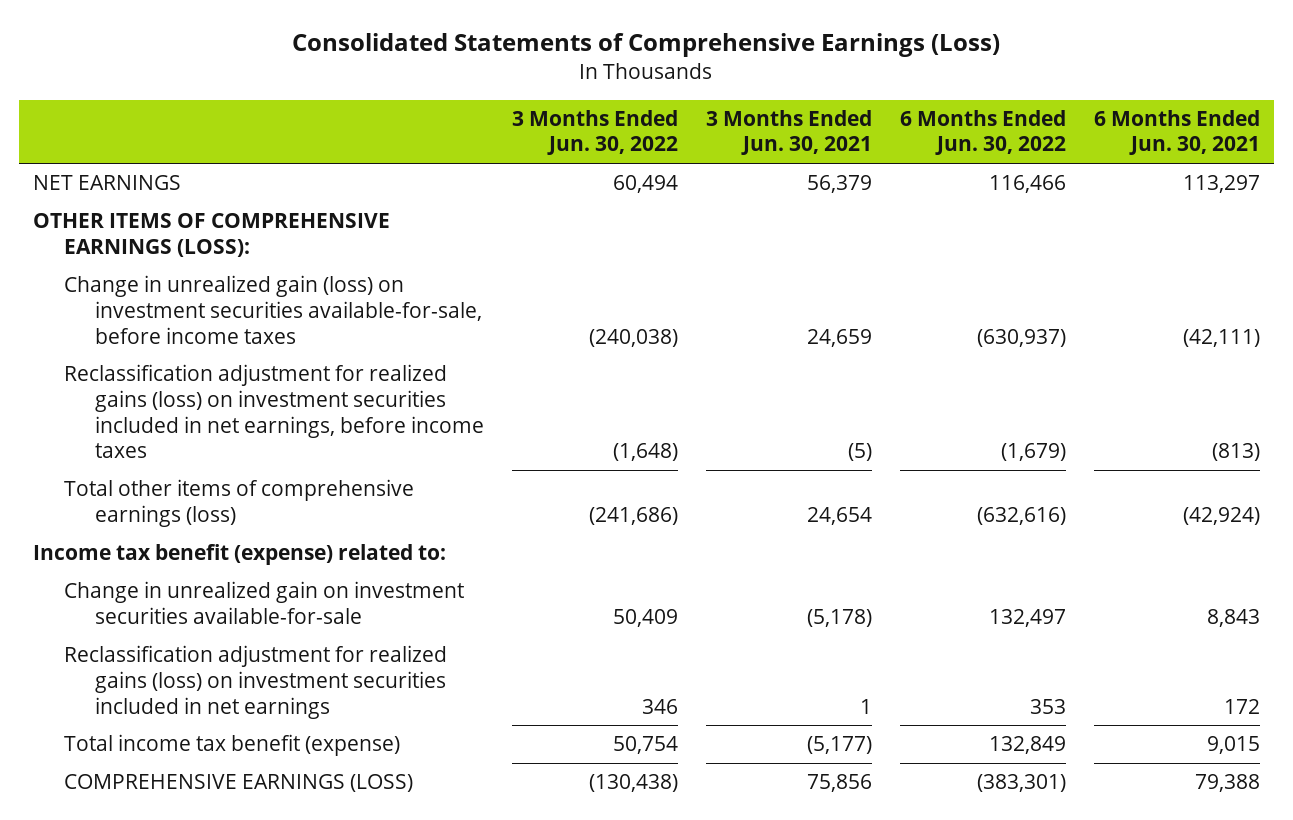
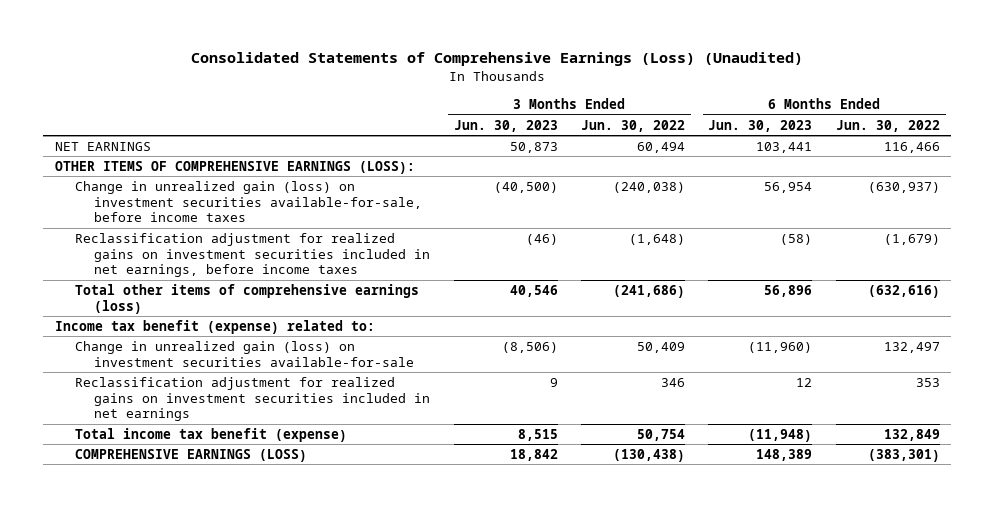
- Consolidated Statements of Comprehensive Earnings (Loss)
+ Consolidated Statements of Comprehensive Earnings (Loss) (Unaudited)
- | 3 Months Ended Jun. 30, 2022 | 3 Months Ended Jun. 30, 2021 | 6 Months Ended Jun. 30, 2022 | 6 Months Ended Jun. 30, 2021
+ | 3 Months Ended Jun. 30, 2023 | 3 Months Ended Jun. 30, 2022 | 6 Months Ended Jun. 30, 2023 | 6 Months Ended Jun. 30, 2022
- Reclassification adjustment for realized gains (loss) on investment securities included in net earnings, before income taxes | (1,648) | (5) | (1,679) | (813)
+ Reclassification adjustment for realized gains on investment securities included in net earnings, before income taxes | (46) | (1,648) | (58) | (1,679)
- Change in unrealized gain on investment securities available-for-sale | 50,409 | (5,178) | 132,497 | 8,843
- Reclassification adjustment for realized gains (loss) on investment securities included in net earnings | 346 | 1 | 353 | 172
+ Change in unrealized gain (loss) on investment securities available-for-sale | (8,506) | 50,409 | (11,960) | 132,497
+ Reclassification adjustment for realized gains on investment securities included in net earnings | 9 | 346 | 12 | 353

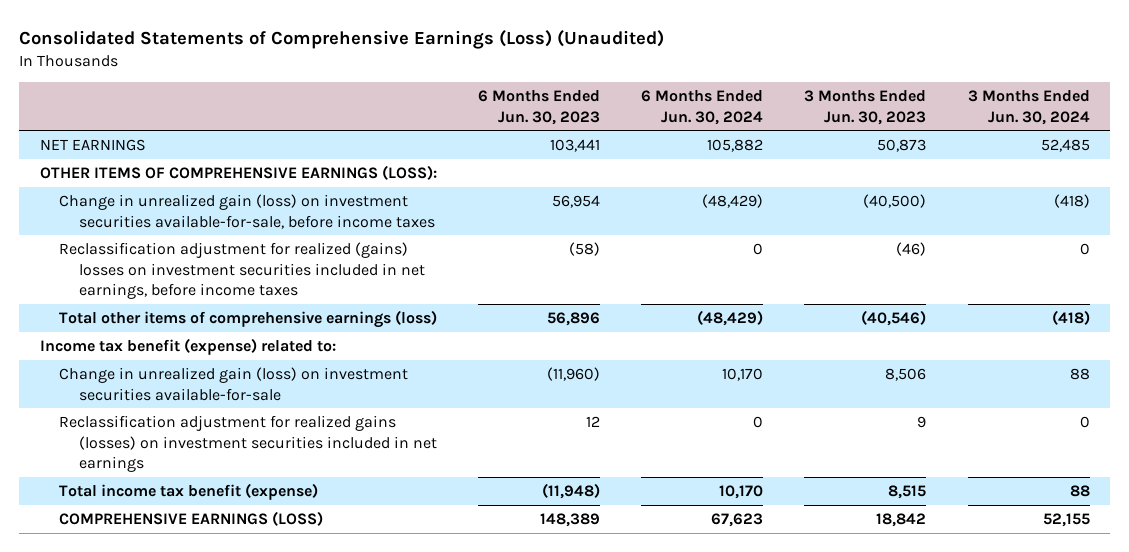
- | 3 Months Ended Jun. 30, 2023 | 3 Months Ended Jun. 30, 2022 | 6 Months Ended Jun. 30, 2023 | 6 Months Ended Jun. 30, 2022
+ | 6 Months Ended Jun. 30, 2023 | 6 Months Ended Jun. 30, 2024 | 3 Months Ended Jun. 30, 2023 | 3 Months Ended Jun. 30, 2024
- Reclassification adjustment for realized gains on investment securities included in net earnings, before income taxes | (46) | (1,648) | (58) | (1,679)
- Total other items of comprehensive earnings (loss) | 40,546 | (241,686) | 56,896 | (632,616)
+ Reclassification adjustment for realized (gains) losses on investment securities included in net earnings, before income taxes | (58) | 0 | (46) | 0
+ Total other items of comprehensive earnings (loss) | 56,896 | (48,429) | (40,546) | (418)
- Change in unrealized gain (loss) on investment securities available-for-sale | (8,506) | 50,409 | (11,960) | 132,497
- Reclassification adjustment for realized gains on investment securities included in net earnings | 9 | 346 | 12 | 353
+ Change in unrealized gain (loss) on investment securities available-for-sale | (11,960) | 10,170 | 8,506 | 88
+ Reclassification adjustment for realized gains (losses) on investment securities included in net earnings | 12 | 0 | 9 | 0

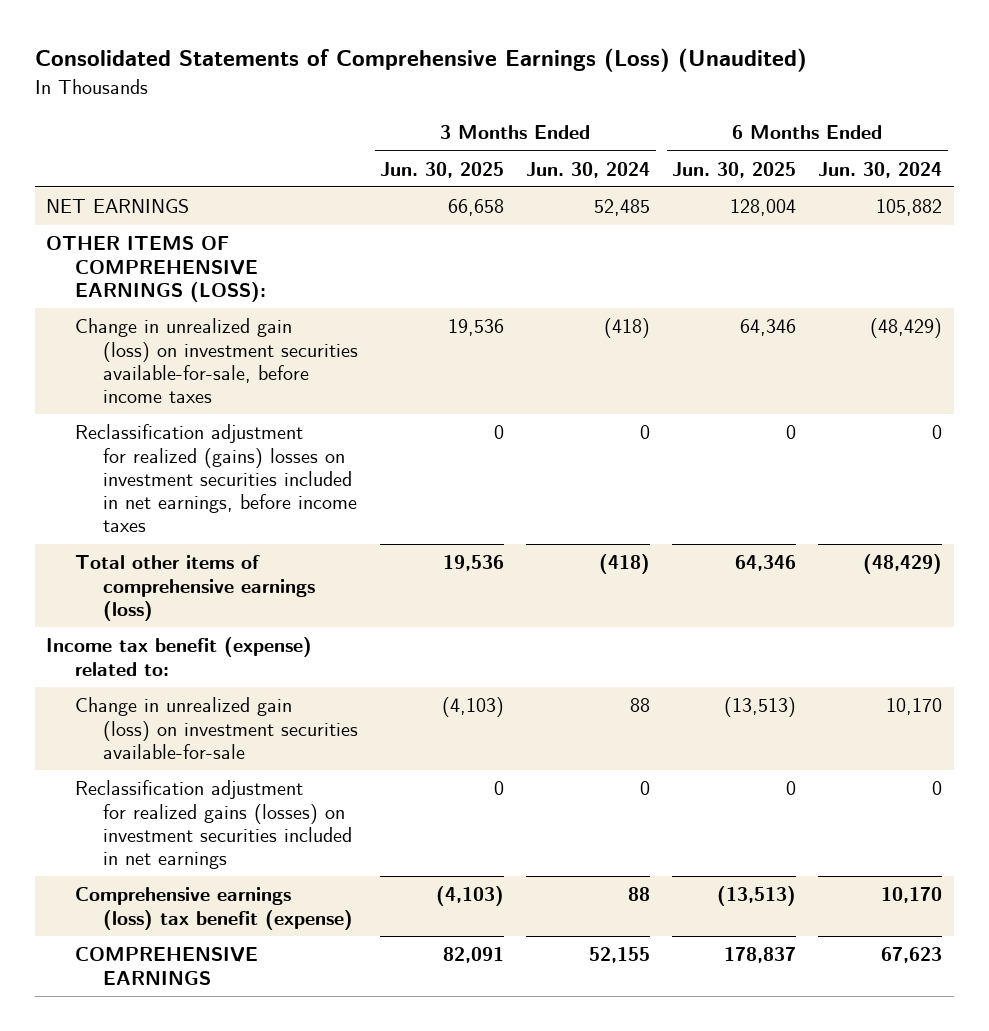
- | 6 Months Ended Jun. 30, 2023 | 6 Months Ended Jun. 30, 2024 | 3 Months Ended Jun. 30, 2023 | 3 Months Ended Jun. 30, 2024
+ | 3 Months Ended Jun. 30, 2025 | 3 Months Ended Jun. 30, 2024 | 6 Months Ended Jun. 30, 2025 | 6 Months Ended Jun. 30, 2024
- Total income tax benefit (expense) | (11,948) | 10,170 | 8,515 | 88
- COMPREHENSIVE EARNINGS (LOSS) | 148,389 | 67,623 | 18,842 | 52,155
+ Comprehensive earnings (loss) tax benefit (expense) | (4,103) | 88 | (13,513) | 10,170
+ COMPREHENSIVE EARNINGS | 82,091 | 52,155 | 178,837 | 67,623

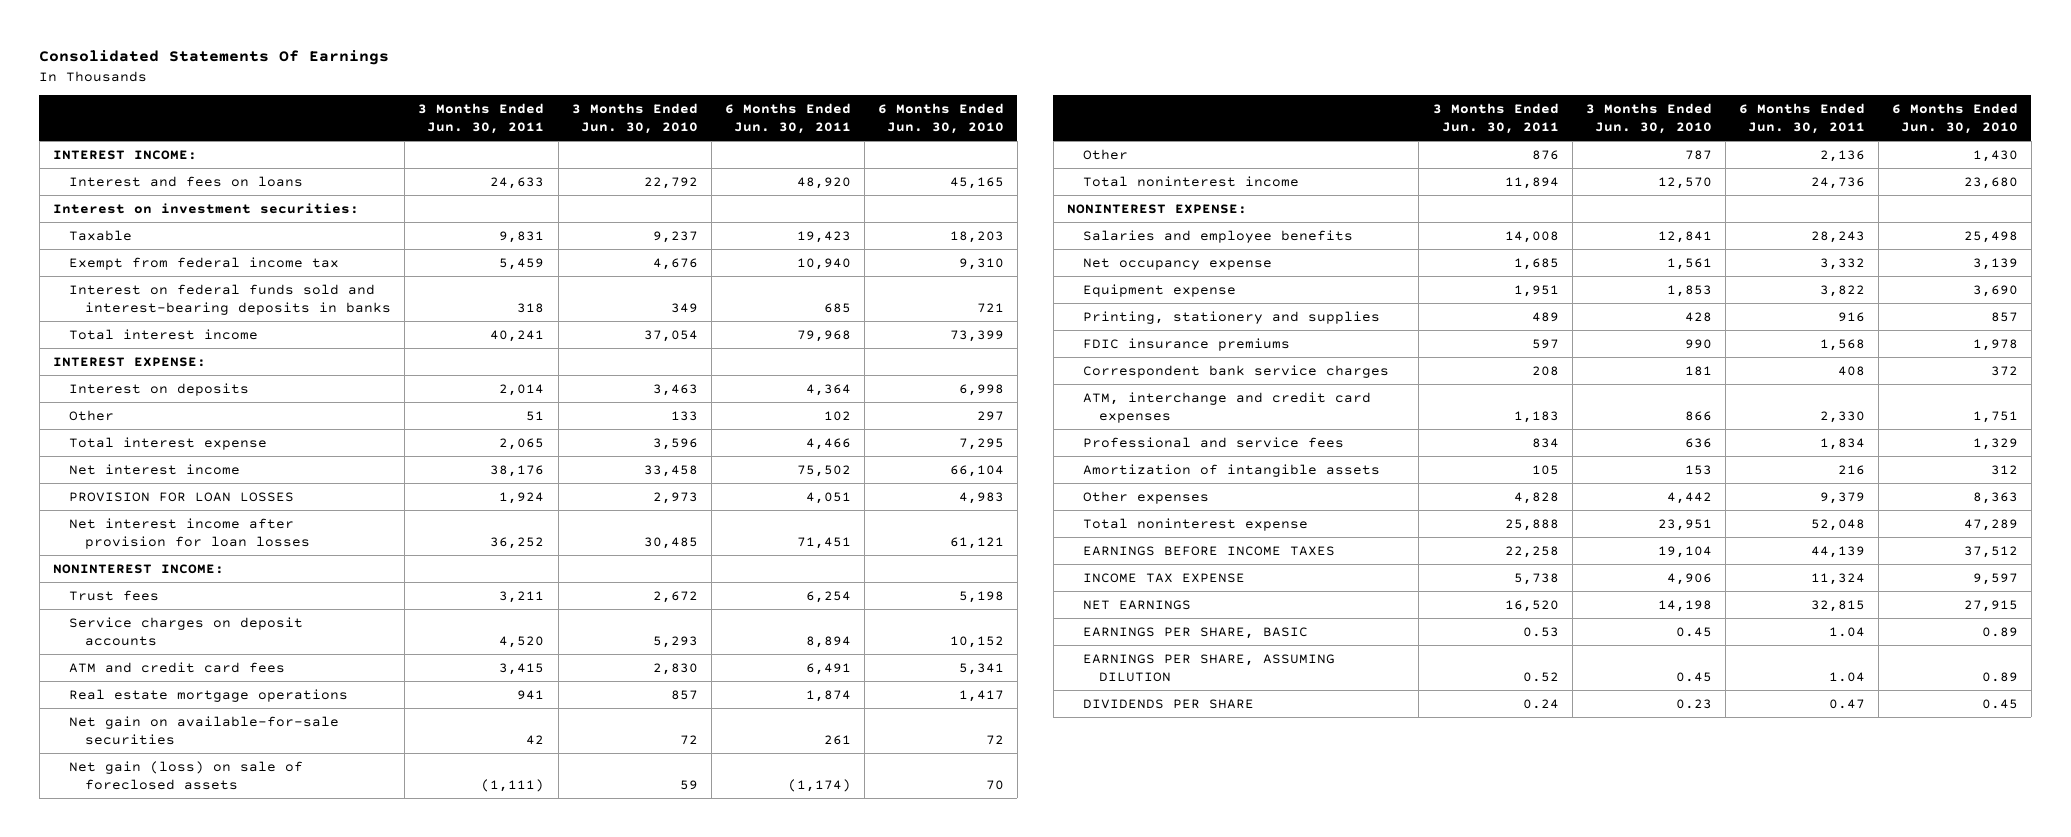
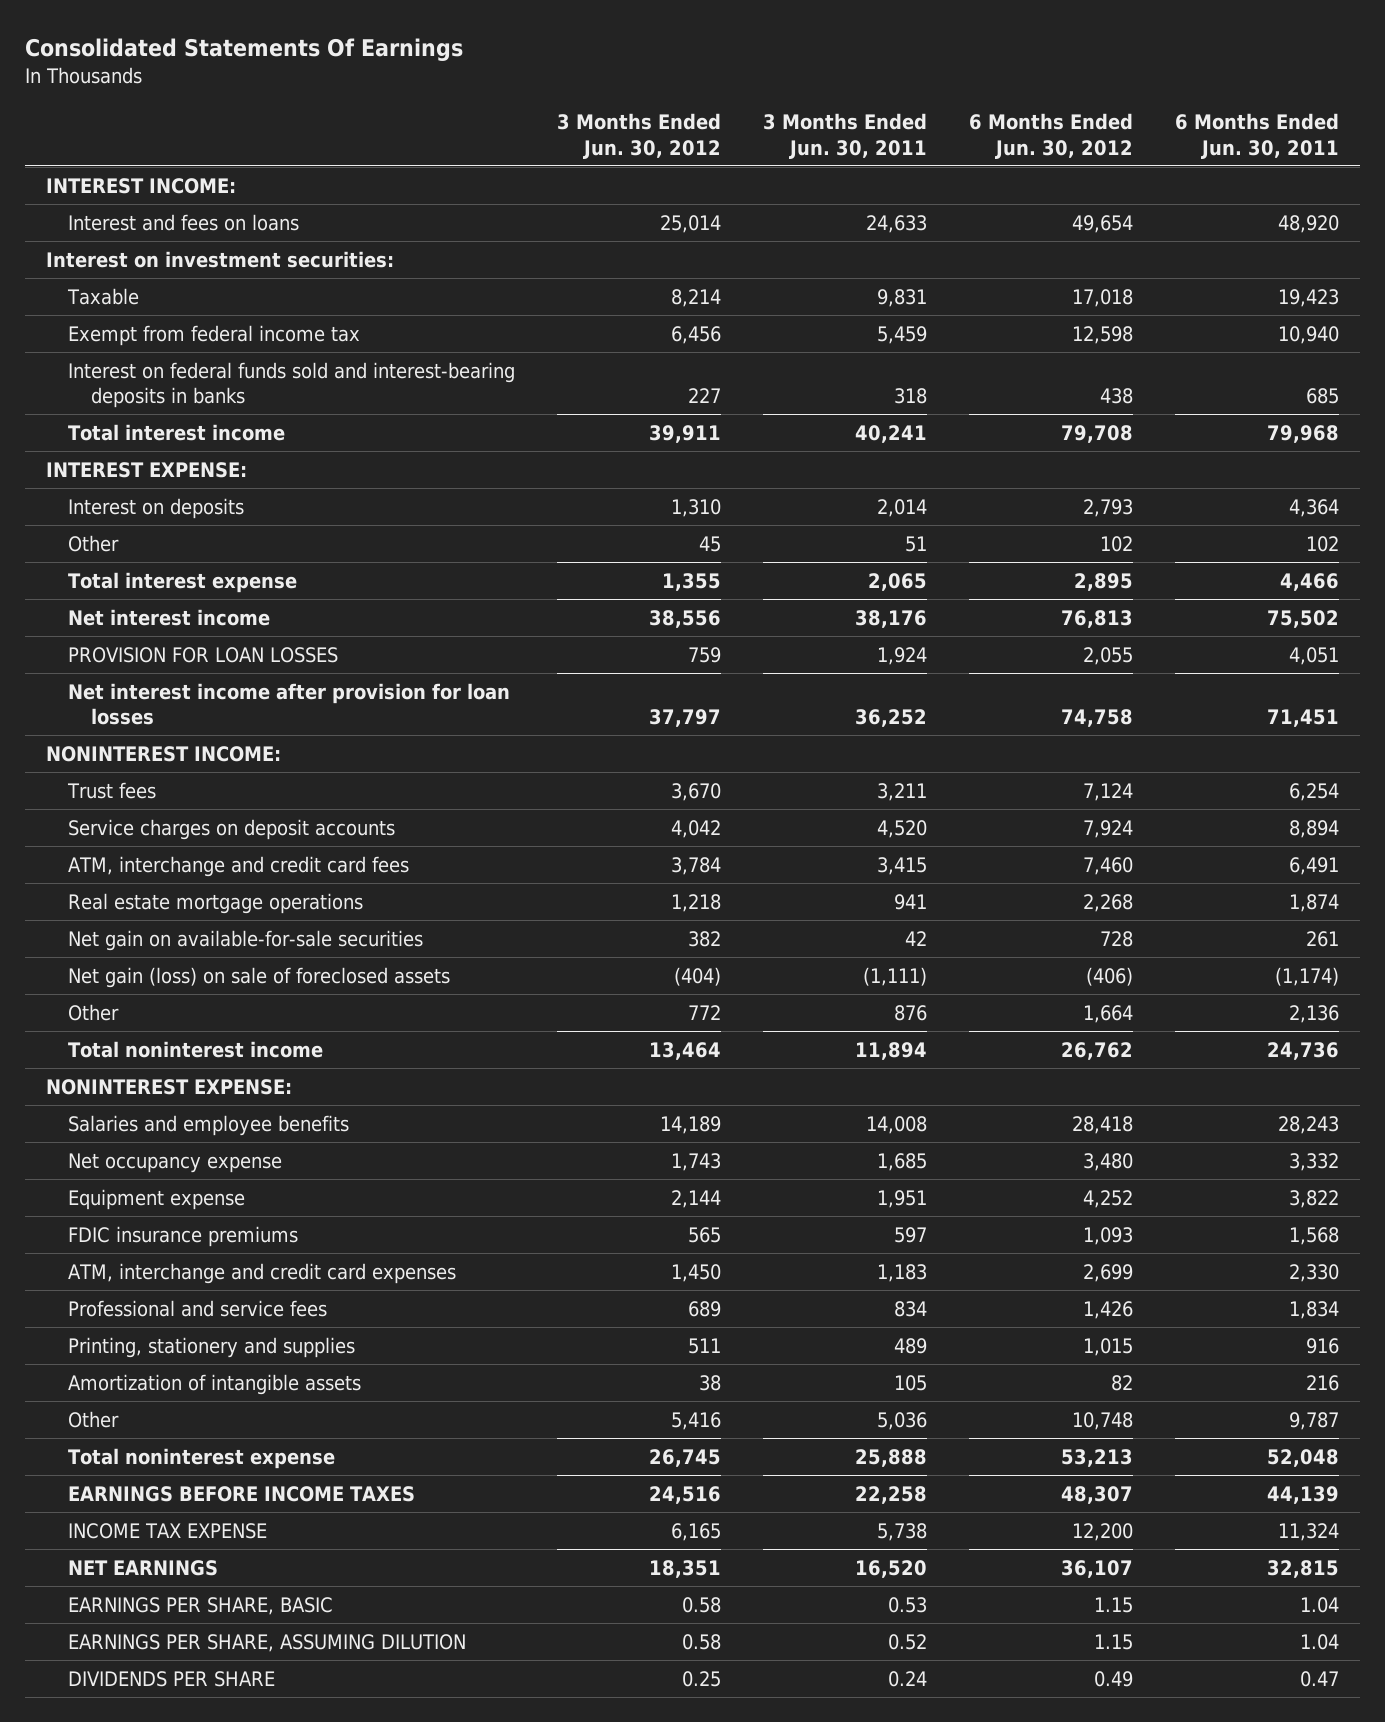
- | 3 Months Ended Jun. 30, 2011 | 3 Months Ended Jun. 30, 2010 | 6 Months Ended Jun. 30, 2011 | 6 Months Ended Jun. 30, 2010
+ | 3 Months Ended Jun. 30, 2012 | 3 Months Ended Jun. 30, 2011 | 6 Months Ended Jun. 30, 2012 | 6 Months Ended Jun. 30, 2011
- ATM and credit card fees | 3,415 | 2,830 | 6,491 | 5,341
+ ATM, interchange and credit card fees | 3,784 | 3,415 | 7,460 | 6,491
- Correspondent bank service charges | 208 | 181 | 408 | 372
moved down: Printing, stationery and supplies | 511 | 489 | 1,015 | 916
- Other expenses | 4,828 | 4,442 | 9,379 | 8,363
+ Other | 5,416 | 5,036 | 10,748 | 9,787

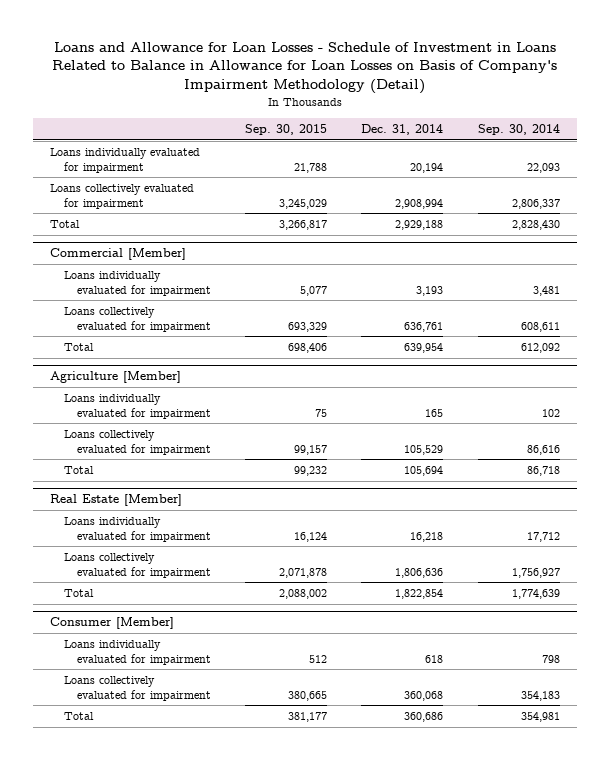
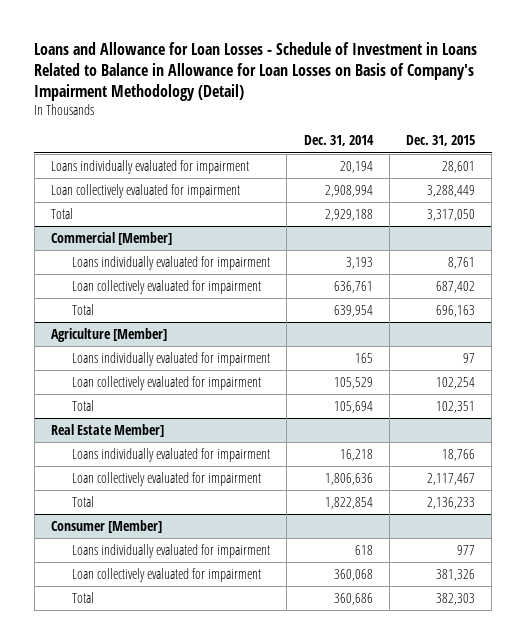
- | Sep. 30, 2015 | Dec. 31, 2014 | Sep. 30, 2014
+ | Dec. 31, 2014 | Dec. 31, 2015
- Loans collectively evaluated for impairment | 3,245,029 | 2,908,994 | 2,806,337
+ Loan collectively evaluated for impairment | 2,908,994 | 3,288,449
@ Commercial [Member]
- Loans collectively evaluated for impairment | 693,329 | 636,761 | 608,611
+ Loan collectively evaluated for impairment | 636,761 | 687,402
@ Agriculture [Member]
- Loans collectively evaluated for impairment | 99,157 | 105,529 | 86,616
+ Loan collectively evaluated for impairment | 105,529 | 102,254
- Real Estate [Member]
+ Real Estate Member]
- Loans collectively evaluated for impairment | 2,071,878 | 1,806,636 | 1,756,927
+ Loan collectively evaluated for impairment | 1,806,636 | 2,117,467
@ Consumer [Member]
- Loans collectively evaluated for impairment | 380,665 | 360,068 | 354,183
+ Loan collectively evaluated for impairment | 360,068 | 381,326

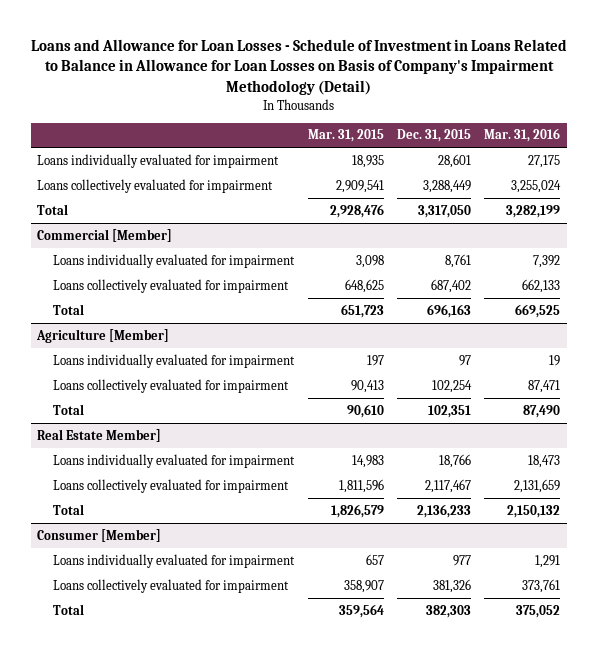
- | Dec. 31, 2014 | Dec. 31, 2015
+ | Mar. 31, 2015 | Dec. 31, 2015 | Mar. 31, 2016
- Loan collectively evaluated for impairment | 2,908,994 | 3,288,449
+ Loans collectively evaluated for impairment | 2,909,541 | 3,288,449 | 3,255,024
@ Commercial [Member]
- Loan collectively evaluated for impairment | 636,761 | 687,402
+ Loans collectively evaluated for impairment | 648,625 | 687,402 | 662,133
@ Agriculture [Member]
- Loan collectively evaluated for impairment | 105,529 | 102,254
+ Loans collectively evaluated for impairment | 90,413 | 102,254 | 87,471
@ Real Estate Member]
- Loan collectively evaluated for impairment | 1,806,636 | 2,117,467
+ Loans collectively evaluated for impairment | 1,811,596 | 2,117,467 | 2,131,659
@ Consumer [Member]
- Loan collectively evaluated for impairment | 360,068 | 381,326
+ Loans collectively evaluated for impairment | 358,907 | 381,326 | 373,761

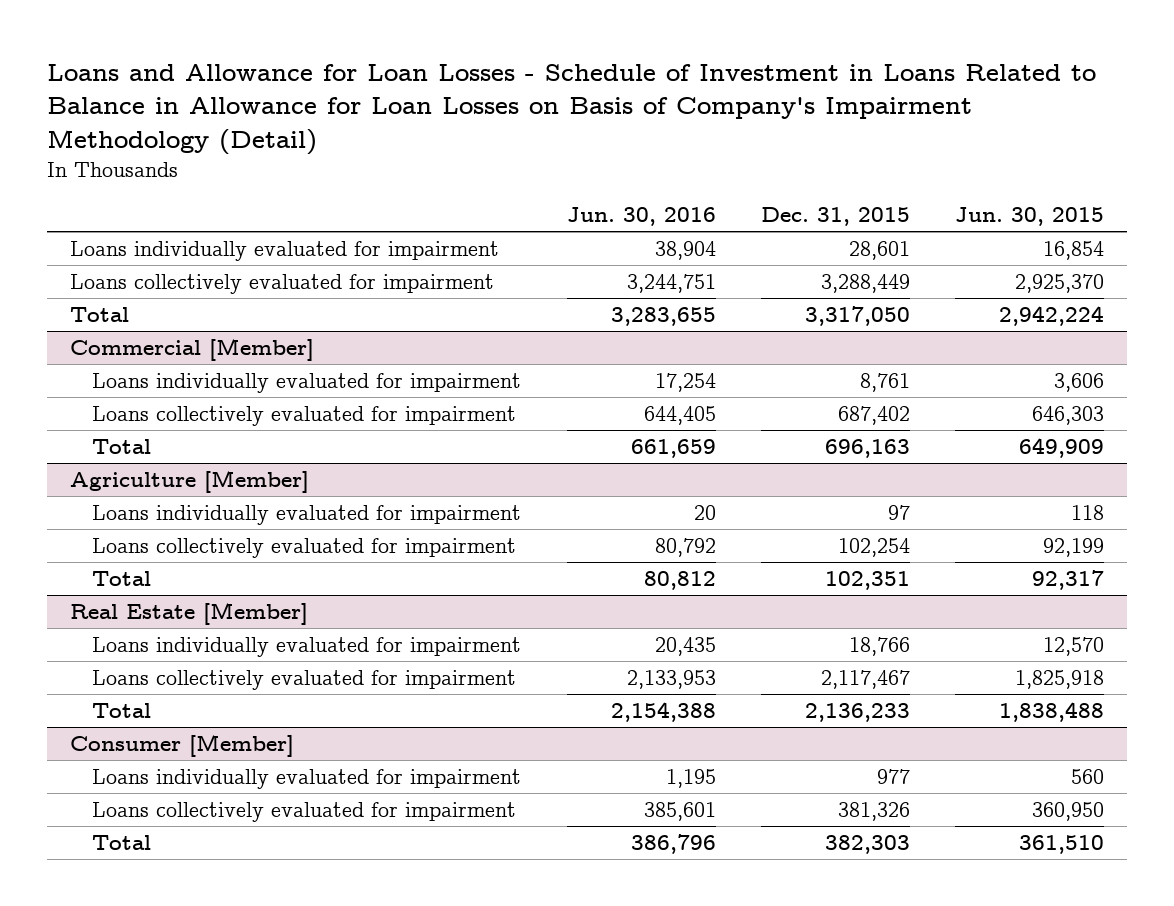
- | Mar. 31, 2015 | Dec. 31, 2015 | Mar. 31, 2016
+ | Jun. 30, 2016 | Dec. 31, 2015 | Jun. 30, 2015
- Real Estate Member]
+ Real Estate [Member]

